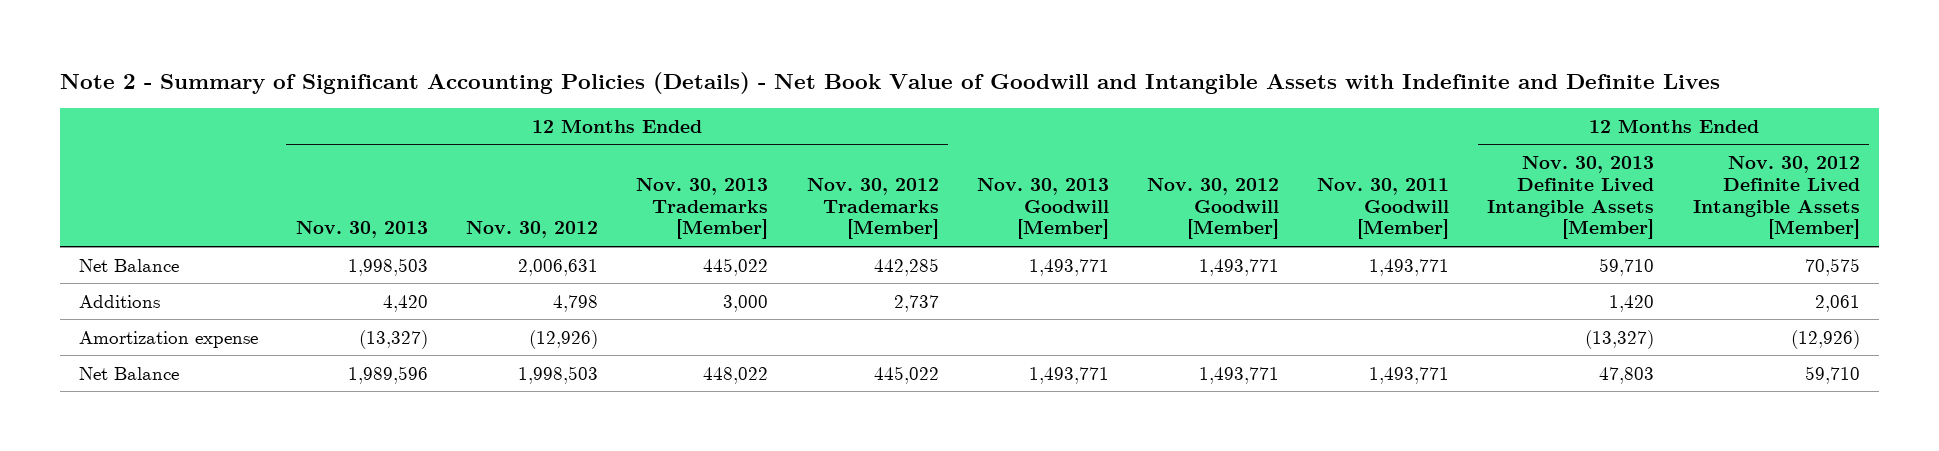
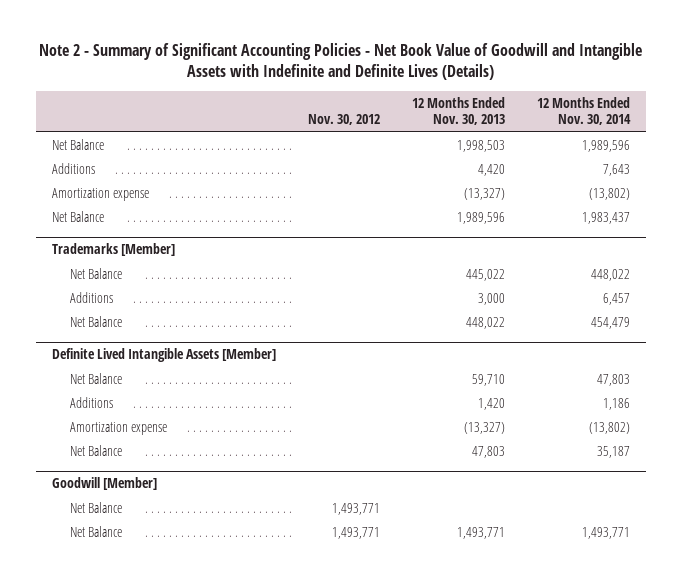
- Note 2 - Summary of Significant Accounting Policies (Details) - Net Book Value of Goodwill and Intangible Assets with Indefinite and Definite Lives
+ Note 2 - Summary of Significant Accounting Policies - Net Book Value of Goodwill and Intangible Assets with Indefinite and Definite Lives (Details)
- | 12 Months Ended Nov. 30, 2013 | 12 Months Ended Nov. 30, 2012 | 12 Months Ended Nov. 30, 2013 Trademarks [Member] | 12 Months Ended Nov. 30, 2012 Trademarks [Member] | Nov. 30, 2013 Goodwill [Member] | Nov. 30, 2012 Goodwill [Member] | Nov. 30, 2011 Goodwill [Member] | 12 Months Ended Nov. 30, 2013 Definite Lived Intangible Assets [Member] | 12 Months Ended Nov. 30, 2012 Definite Lived Intangible Assets [Member]
+ | Nov. 30, 2012 | 12 Months Ended Nov. 30, 2013 | 12 Months Ended Nov. 30, 2014
+ Trademarks [Member]
+ Net Balance | | 445,022 | 448,022
+ Additions | | 3,000 | 6,457
+ Net Balance | | 448,022 | 454,479
+ Definite Lived Intangible Assets [Member]
+ Net Balance | | 59,710 | 47,803
+ Additions | | 1,420 | 1,186
+ Amortization expense | | (13,327) | (13,802)
+ Net Balance | | 47,803 | 35,187
+ Goodwill [Member]
+ Net Balance | 1,493,771 | |
+ Net Balance | 1,493,771 | 1,493,771 | 1,493,771

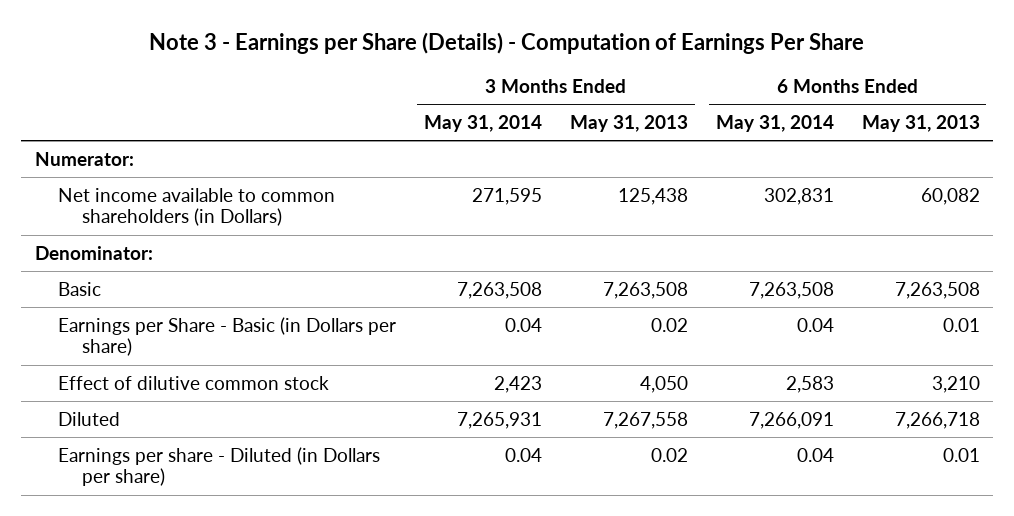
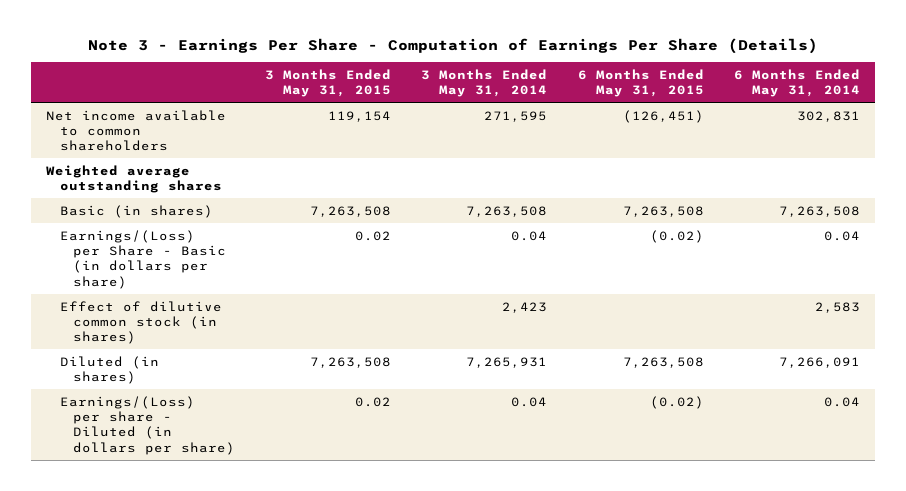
- Note 3 - Earnings per Share (Details) - Computation of Earnings Per Share
+ Note 3 - Earnings Per Share - Computation of Earnings Per Share (Details)
- | 3 Months Ended May 31, 2014 | 3 Months Ended May 31, 2013 | 6 Months Ended May 31, 2014 | 6 Months Ended May 31, 2013
+ | 3 Months Ended May 31, 2015 | 3 Months Ended May 31, 2014 | 6 Months Ended May 31, 2015 | 6 Months Ended May 31, 2014
- Numerator:
- Net income available to common shareholders (in Dollars) | 271,595 | 125,438 | 302,831 | 60,082
- Denominator:
- Basic | 7,263,508 | 7,263,508 | 7,263,508 | 7,263,508
- Earnings per Share - Basic (in Dollars per share) | 0.04 | 0.02 | 0.04 | 0.01
- Effect of dilutive common stock | 2,423 | 4,050 | 2,583 | 3,210
- Diluted | 7,265,931 | 7,267,558 | 7,266,091 | 7,266,718
- Earnings per share - Diluted (in Dollars per share) | 0.04 | 0.02 | 0.04 | 0.01
+ Net income available to common shareholders | 119,154 | 271,595 | (126,451) | 302,831
+ Weighted average outstanding shares
+ Basic (in shares) | 7,263,508 | 7,263,508 | 7,263,508 | 7,263,508
+ Earnings/(Loss) per Share - Basic (in dollars per share) | 0.02 | 0.04 | (0.02) | 0.04
+ Effect of dilutive common stock (in shares) | | 2,423 | | 2,583
+ Diluted (in shares) | 7,263,508 | 7,265,931 | 7,263,508 | 7,266,091
+ Earnings/(Loss) per share - Diluted (in dollars per share) | 0.02 | 0.04 | (0.02) | 0.04

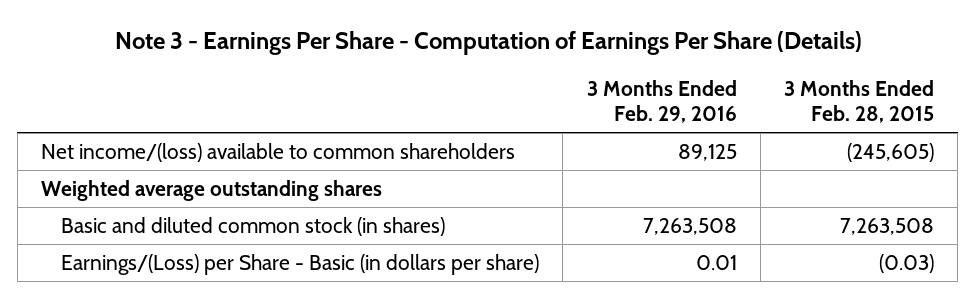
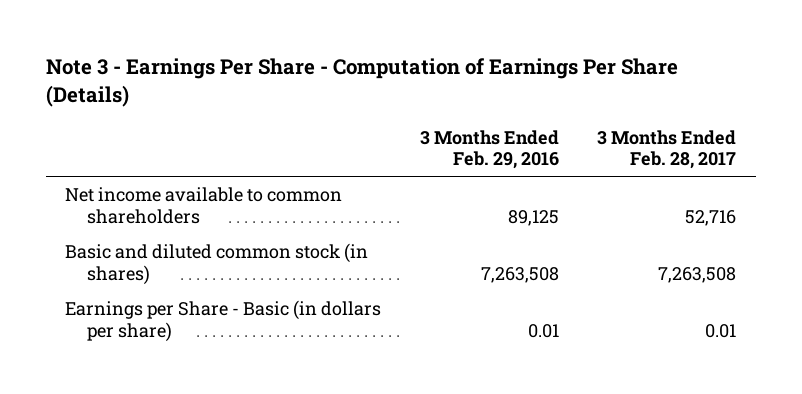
- | 3 Months Ended Feb. 29, 2016 | 3 Months Ended Feb. 28, 2015
+ | 3 Months Ended Feb. 29, 2016 | 3 Months Ended Feb. 28, 2017
- Net income/(loss) available to common shareholders | 89,125 | (245,605)
- Weighted average outstanding shares
+ Net income available to common shareholders | 89,125 | 52,716
- Earnings/(Loss) per Share - Basic (in dollars per share) | 0.01 | (0.03)
+ Earnings per Share - Basic (in dollars per share) | 0.01 | 0.01

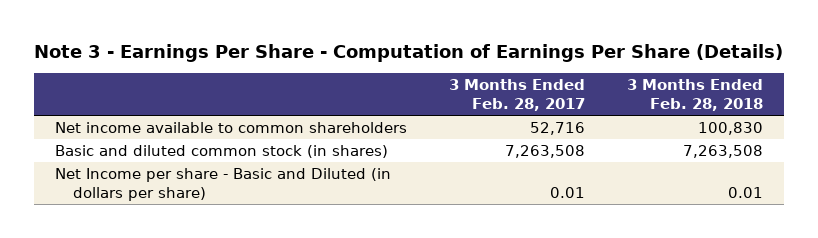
- | 3 Months Ended Feb. 29, 2016 | 3 Months Ended Feb. 28, 2017
+ | 3 Months Ended Feb. 28, 2017 | 3 Months Ended Feb. 28, 2018
- Earnings per Share - Basic (in dollars per share) | 0.01 | 0.01
+ Net Income per share - Basic and Diluted (in dollars per share) | 0.01 | 0.01

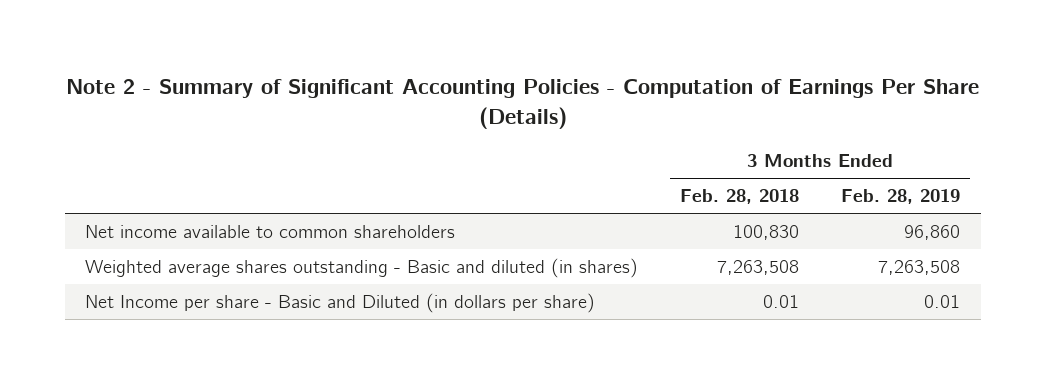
- Note 3 - Earnings Per Share - Computation of Earnings Per Share (Details)
+ Note 2 - Summary of Significant Accounting Policies - Computation of Earnings Per Share (Details)
- | 3 Months Ended Feb. 28, 2017 | 3 Months Ended Feb. 28, 2018
+ | 3 Months Ended Feb. 28, 2018 | 3 Months Ended Feb. 28, 2019
- Basic and diluted common stock (in shares) | 7,263,508 | 7,263,508
+ Weighted average shares outstanding - Basic and diluted (in shares) | 7,263,508 | 7,263,508

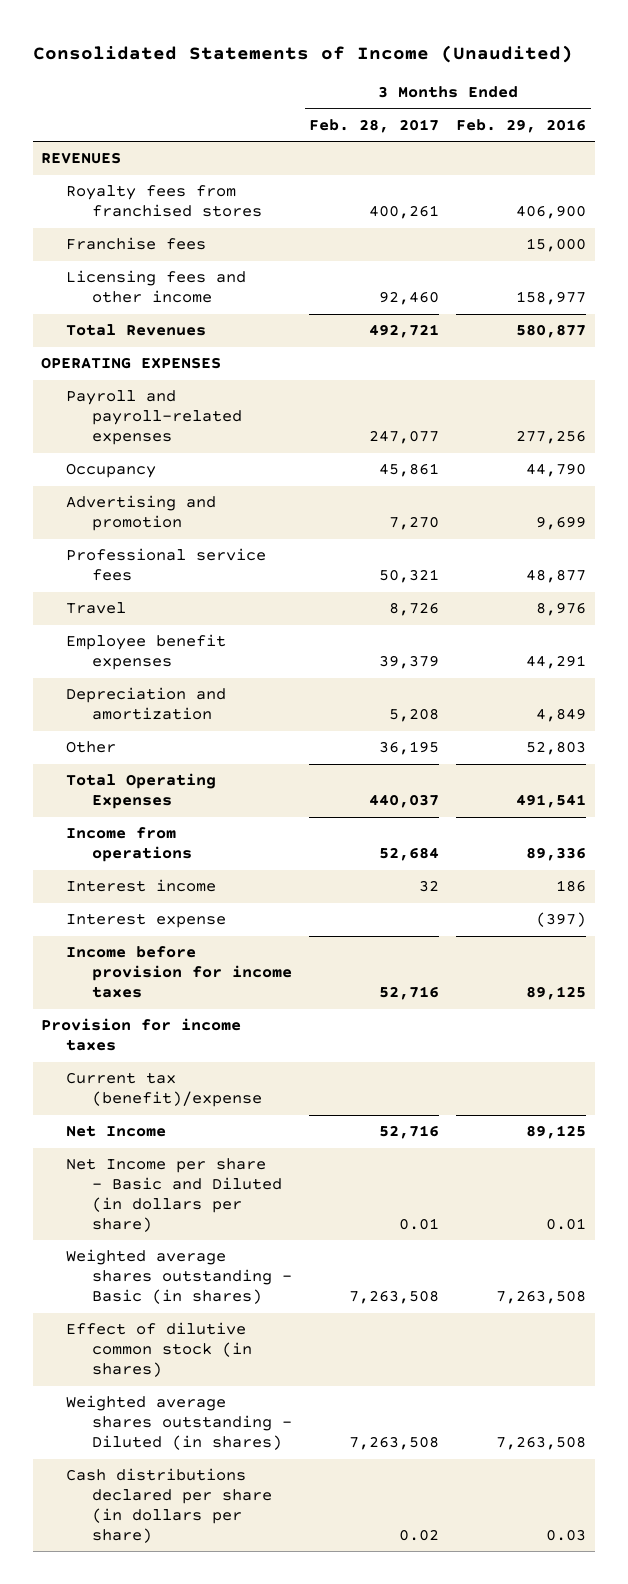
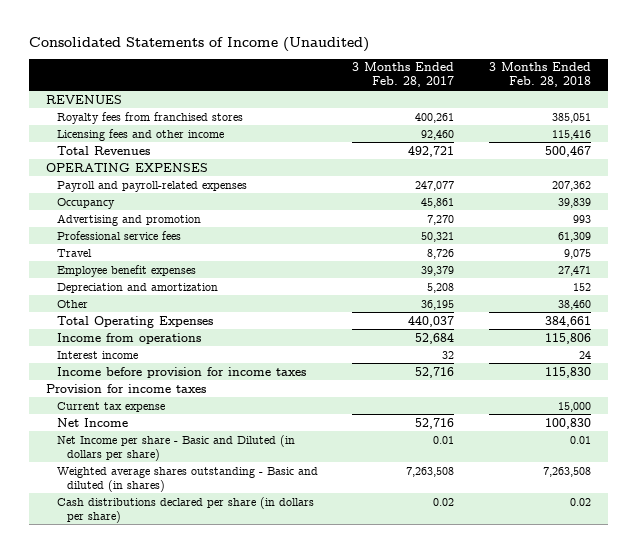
- | 3 Months Ended Feb. 28, 2017 | 3 Months Ended Feb. 29, 2016
+ | 3 Months Ended Feb. 28, 2017 | 3 Months Ended Feb. 28, 2018
- Franchise fees | | 15,000
- Interest expense | | (397)
- Current tax (benefit)/expense
+ Current tax expense | | 15,000
- Weighted average shares outstanding - Basic (in shares) | 7,263,508 | 7,263,508
- Effect of dilutive common stock (in shares)
- Weighted average shares outstanding - Diluted (in shares) | 7,263,508 | 7,263,508
+ Weighted average shares outstanding - Basic and diluted (in shares) | 7,263,508 | 7,263,508

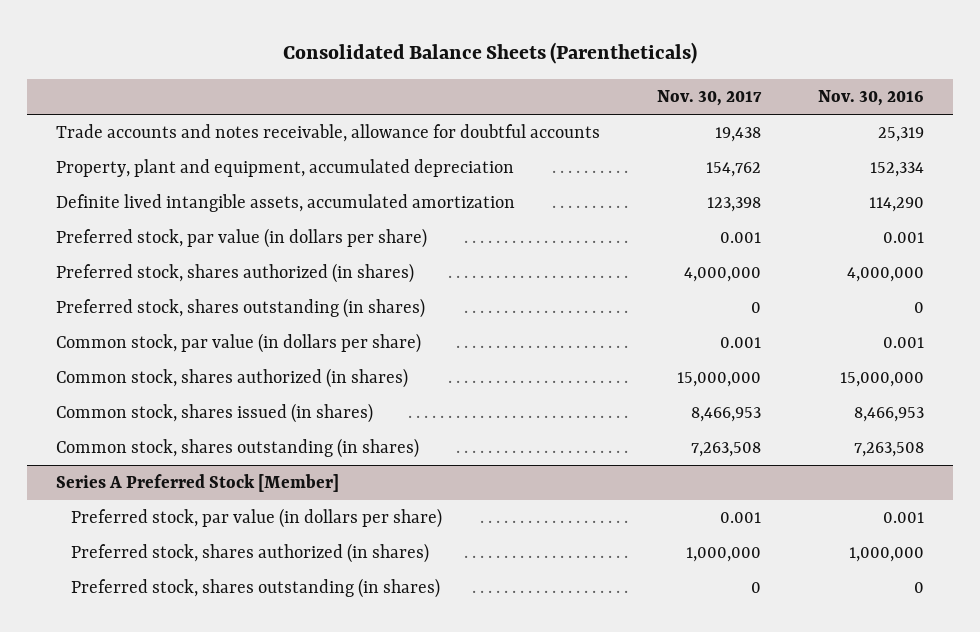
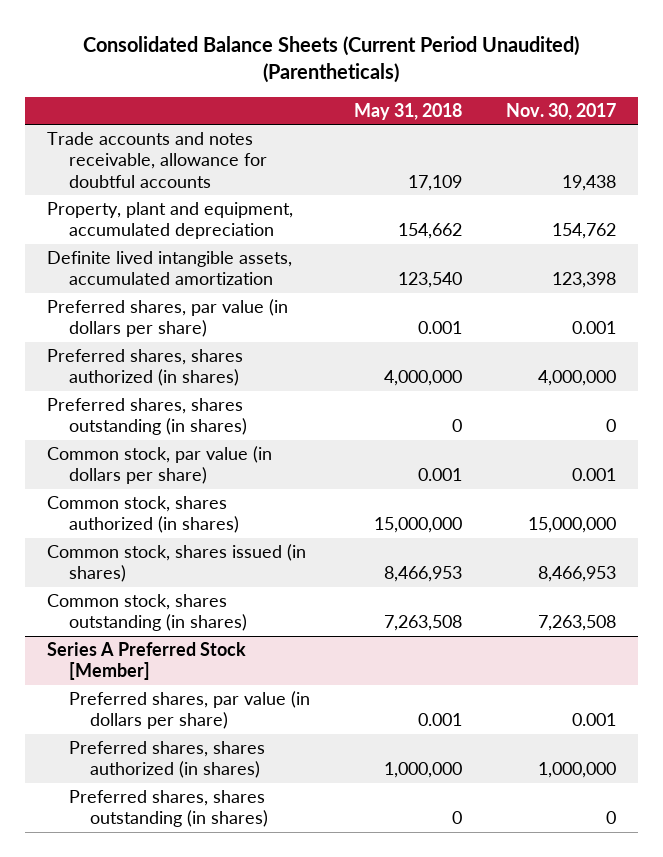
- Consolidated Balance Sheets (Parentheticals)
+ Consolidated Balance Sheets (Current Period Unaudited) (Parentheticals)
- | Nov. 30, 2017 | Nov. 30, 2016
+ | May 31, 2018 | Nov. 30, 2017
- Preferred stock, par value (in dollars per share) | 0.001 | 0.001
- Preferred stock, shares authorized (in shares) | 4,000,000 | 4,000,000
- Preferred stock, shares outstanding (in shares) | 0 | 0
+ Preferred shares, par value (in dollars per share) | 0.001 | 0.001
+ Preferred shares, shares authorized (in shares) | 4,000,000 | 4,000,000
+ Preferred shares, shares outstanding (in shares) | 0 | 0
@ Series A Preferred Stock [Member]
- Preferred stock, par value (in dollars per share) | 0.001 | 0.001
- Preferred stock, shares authorized (in shares) | 1,000,000 | 1,000,000
- Preferred stock, shares outstanding (in shares) | 0 | 0
+ Preferred shares, par value (in dollars per share) | 0.001 | 0.001
+ Preferred shares, shares authorized (in shares) | 1,000,000 | 1,000,000
+ Preferred shares, shares outstanding (in shares) | 0 | 0

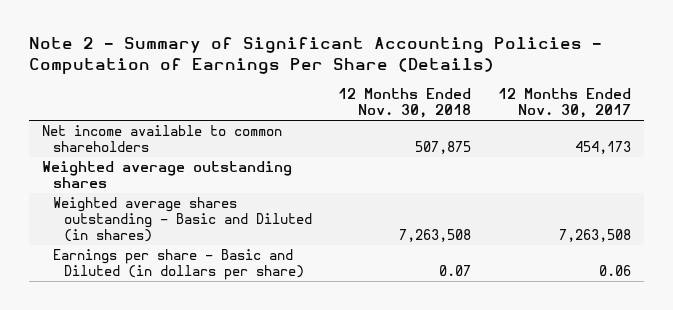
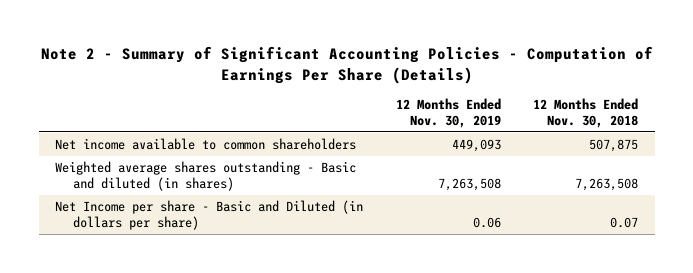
- | 12 Months Ended Nov. 30, 2018 | 12 Months Ended Nov. 30, 2017
+ | 12 Months Ended Nov. 30, 2019 | 12 Months Ended Nov. 30, 2018
- Weighted average outstanding shares
- Weighted average shares outstanding - Basic and Diluted (in shares) | 7,263,508 | 7,263,508
- Earnings per share - Basic and Diluted (in dollars per share) | 0.07 | 0.06
+ Weighted average shares outstanding - Basic and diluted (in shares) | 7,263,508 | 7,263,508
+ Net Income per share - Basic and Diluted (in dollars per share) | 0.06 | 0.07

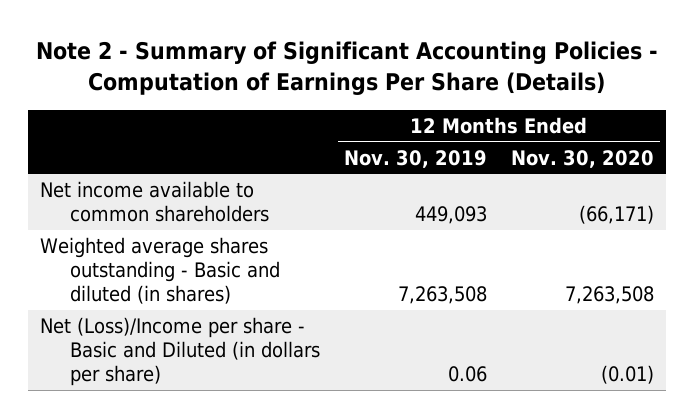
- | 12 Months Ended Nov. 30, 2019 | 12 Months Ended Nov. 30, 2018
+ | 12 Months Ended Nov. 30, 2019 | 12 Months Ended Nov. 30, 2020
- Net Income per share - Basic and Diluted (in dollars per share) | 0.06 | 0.07
+ Net (Loss)/Income per share - Basic and Diluted (in dollars per share) | 0.06 | (0.01)

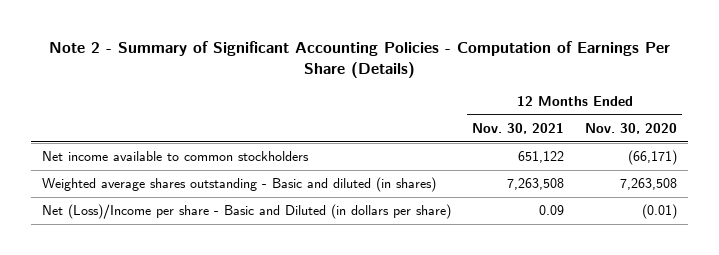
- | 12 Months Ended Nov. 30, 2019 | 12 Months Ended Nov. 30, 2020
+ | 12 Months Ended Nov. 30, 2021 | 12 Months Ended Nov. 30, 2020
- Net income available to common shareholders | 449,093 | (66,171)
+ Net income available to common stockholders | 651,122 | (66,171)

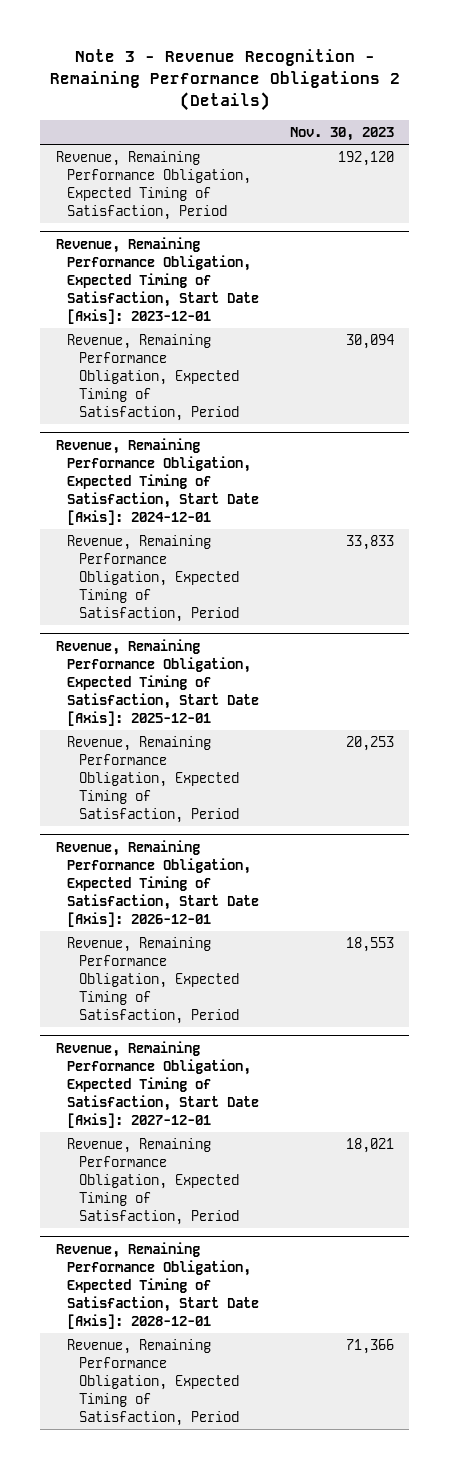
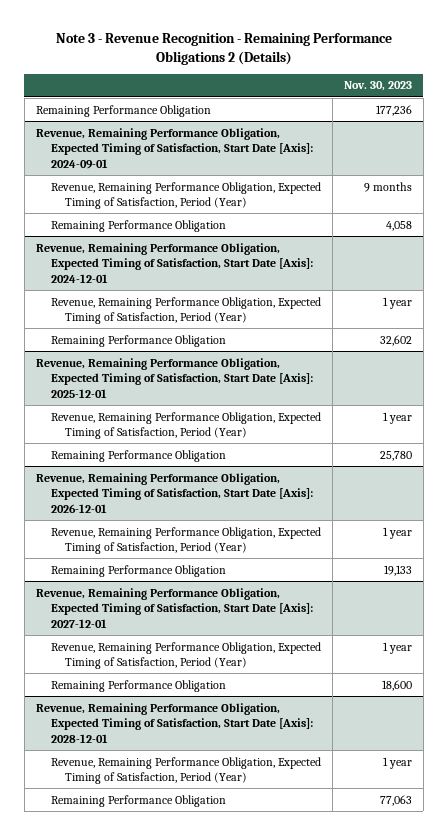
- Revenue, Remaining Performance Obligation, Expected Timing of Satisfaction, Period | 192,120
- Revenue, Remaining Performance Obligation, Expected Timing of Satisfaction, Start Date [Axis]: 2023-12-01
- Revenue, Remaining Performance Obligation, Expected Timing of Satisfaction, Period | 30,094
+ Remaining Performance Obligation | 177,236
+ Revenue, Remaining Performance Obligation, Expected Timing of Satisfaction, Start Date [Axis]: 2024-09-01
+ Revenue, Remaining Performance Obligation, Expected Timing of Satisfaction, Period (Year) | 9 months
+ Remaining Performance Obligation | 4,058
@ Revenue, Remaining Performance Obligation, Expected Timing of Satisfaction, Start Date [Axis]: 2024-12-01
- Revenue, Remaining Performance Obligation, Expected Timing of Satisfaction, Period | 33,833
+ Revenue, Remaining Performance Obligation, Expected Timing of Satisfaction, Period (Year) | 1 year
+ Remaining Performance Obligation | 32,602
@ Revenue, Remaining Performance Obligation, Expected Timing of Satisfaction, Start Date [Axis]: 2025-12-01
- Revenue, Remaining Performance Obligation, Expected Timing of Satisfaction, Period | 20,253
+ Revenue, Remaining Performance Obligation, Expected Timing of Satisfaction, Period (Year) | 1 year
+ Remaining Performance Obligation | 25,780
@ Revenue, Remaining Performance Obligation, Expected Timing of Satisfaction, Start Date [Axis]: 2026-12-01
- Revenue, Remaining Performance Obligation, Expected Timing of Satisfaction, Period | 18,553
+ Revenue, Remaining Performance Obligation, Expected Timing of Satisfaction, Period (Year) | 1 year
+ Remaining Performance Obligation | 19,133
@ Revenue, Remaining Performance Obligation, Expected Timing of Satisfaction, Start Date [Axis]: 2027-12-01
- Revenue, Remaining Performance Obligation, Expected Timing of Satisfaction, Period | 18,021
+ Revenue, Remaining Performance Obligation, Expected Timing of Satisfaction, Period (Year) | 1 year
+ Remaining Performance Obligation | 18,600
@ Revenue, Remaining Performance Obligation, Expected Timing of Satisfaction, Start Date [Axis]: 2028-12-01
- Revenue, Remaining Performance Obligation, Expected Timing of Satisfaction, Period | 71,366
+ Revenue, Remaining Performance Obligation, Expected Timing of Satisfaction, Period (Year) | 1 year
+ Remaining Performance Obligation | 77,063

